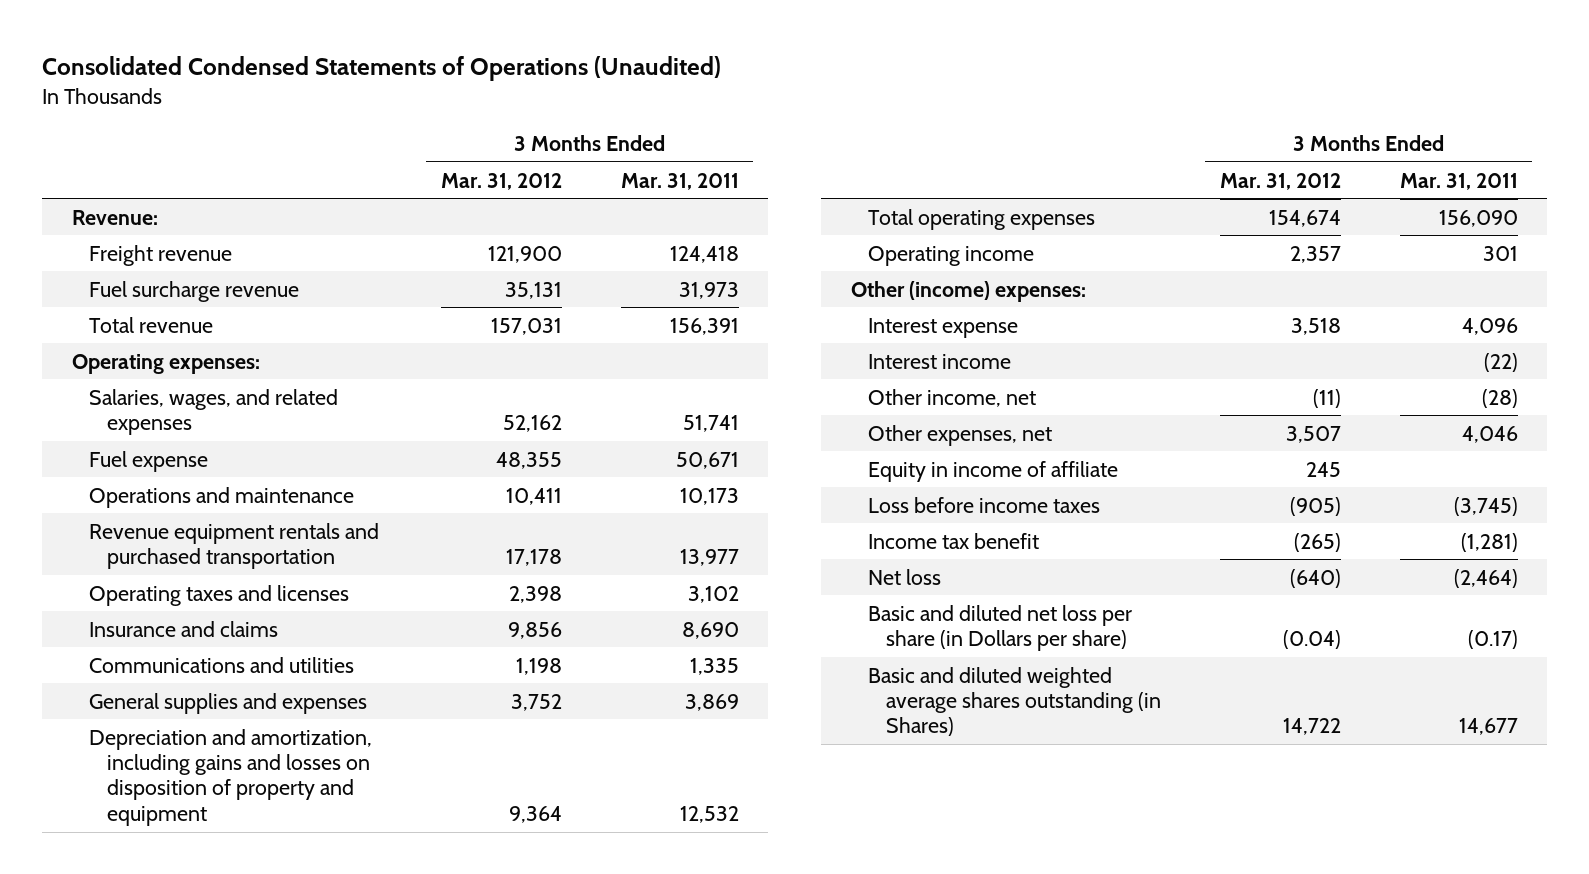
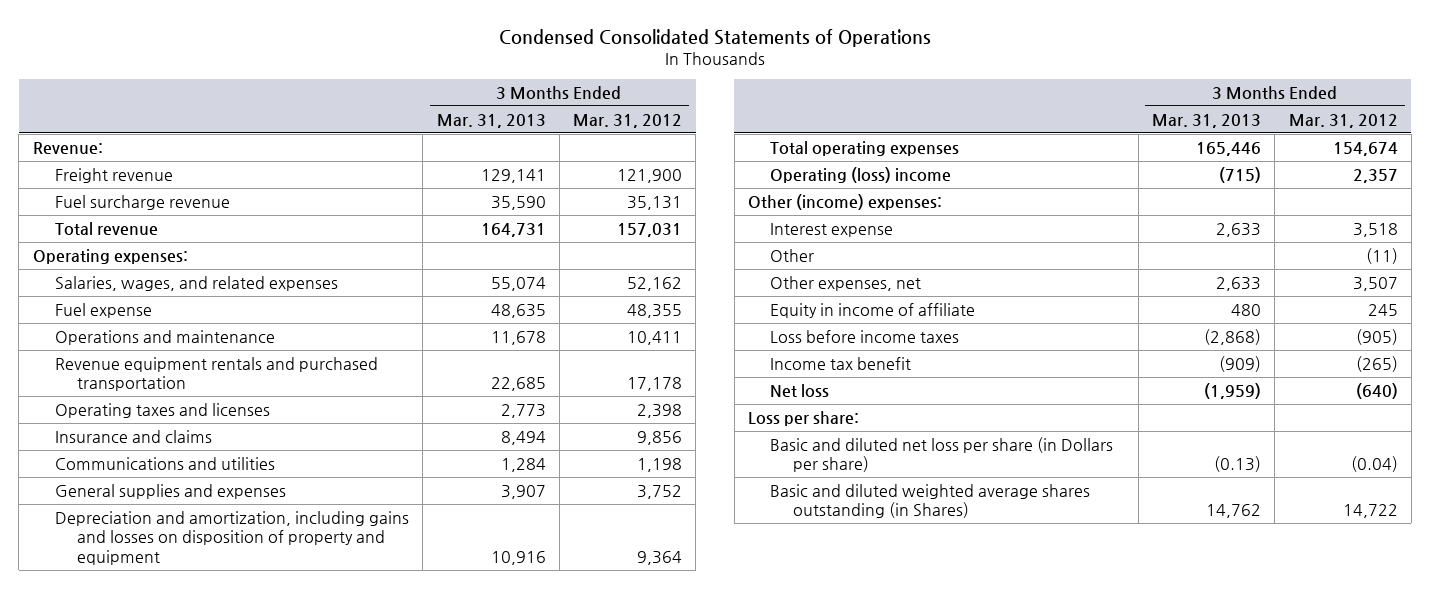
- Consolidated Condensed Statements of Operations (Unaudited)
+ Condensed Consolidated Statements of Operations
- | 3 Months Ended Mar. 31, 2012 | 3 Months Ended Mar. 31, 2011
+ | 3 Months Ended Mar. 31, 2013 | 3 Months Ended Mar. 31, 2012
- Operating income | 2,357 | 301
+ Operating (loss) income | (715) | 2,357
- Interest income | | (22)
- Other income, net | (11) | (28)
+ Other | | (11)
+ Loss per share:

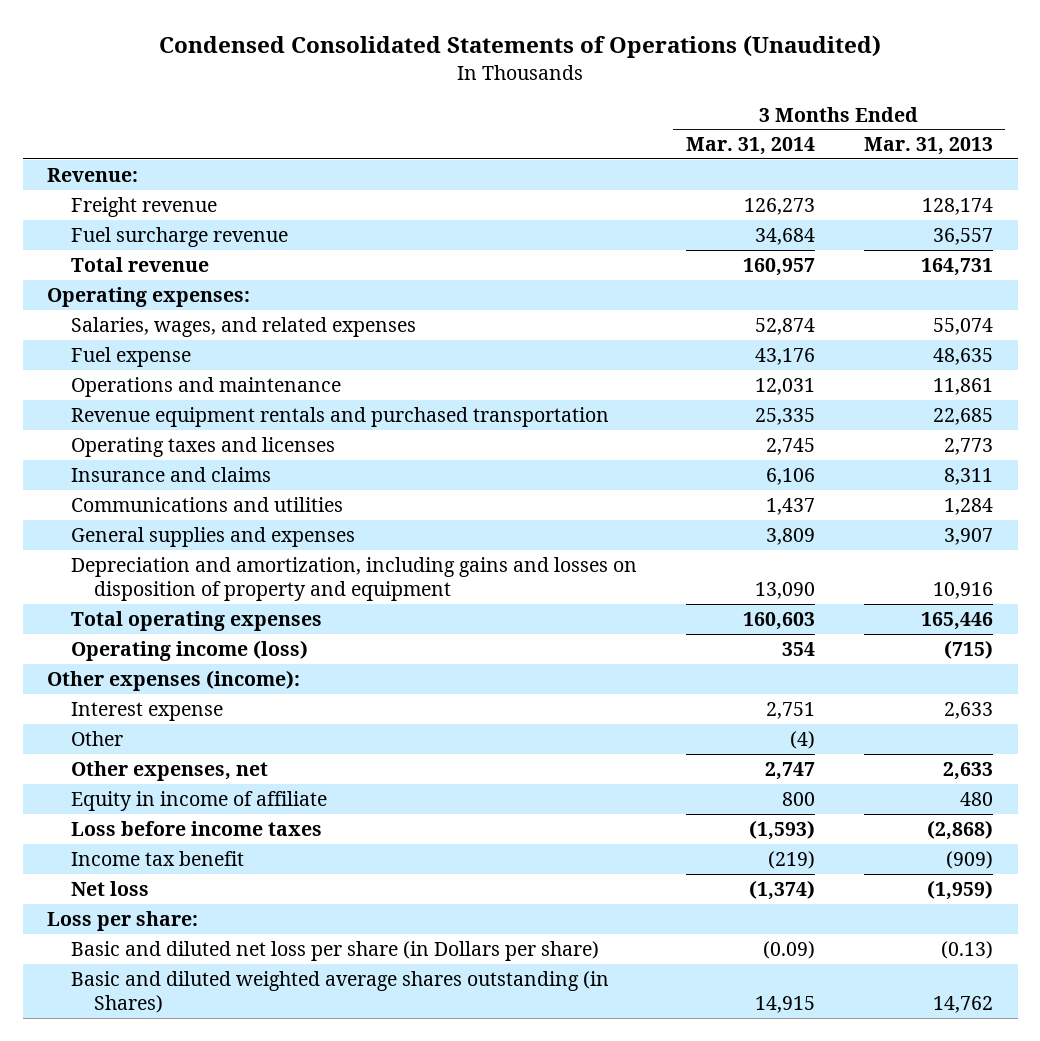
- Condensed Consolidated Statements of Operations
+ Condensed Consolidated Statements of Operations (Unaudited)
- | 3 Months Ended Mar. 31, 2013 | 3 Months Ended Mar. 31, 2012
+ | 3 Months Ended Mar. 31, 2014 | 3 Months Ended Mar. 31, 2013
- Freight revenue | 129,141 | 121,900
- Fuel surcharge revenue | 35,590 | 35,131
+ Freight revenue | 126,273 | 128,174
+ Fuel surcharge revenue | 34,684 | 36,557
- Operations and maintenance | 11,678 | 10,411
+ Operations and maintenance | 12,031 | 11,861
- Insurance and claims | 8,494 | 9,856
+ Insurance and claims | 6,106 | 8,311
- Operating (loss) income | (715) | 2,357
- Other (income) expenses:
+ Operating income (loss) | 354 | (715)
+ Other expenses (income):

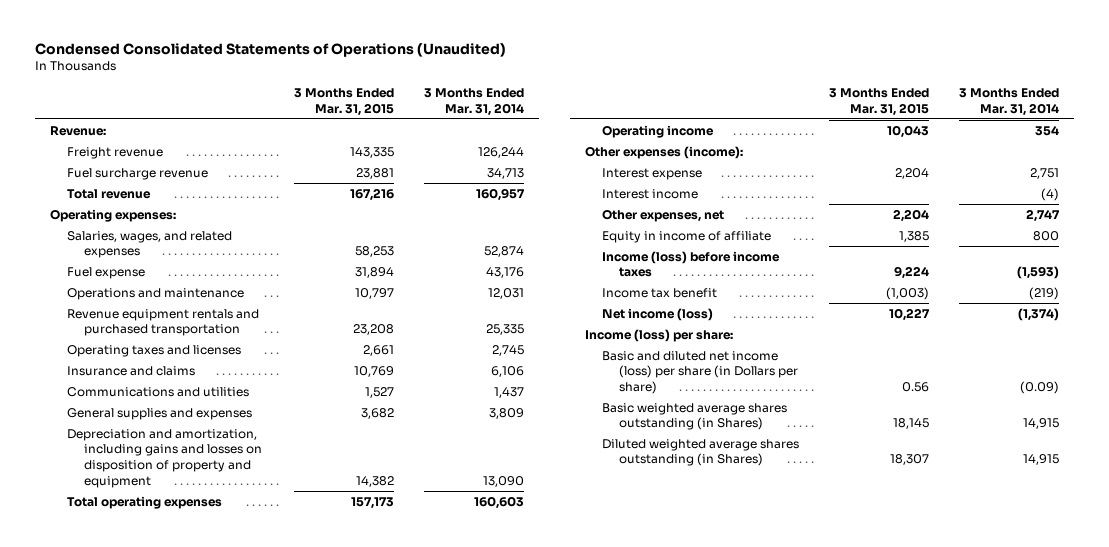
- | 3 Months Ended Mar. 31, 2014 | 3 Months Ended Mar. 31, 2013
+ | 3 Months Ended Mar. 31, 2015 | 3 Months Ended Mar. 31, 2014
- Freight revenue | 126,273 | 128,174
- Fuel surcharge revenue | 34,684 | 36,557
+ Freight revenue | 143,335 | 126,244
+ Fuel surcharge revenue | 23,881 | 34,713
- Operating income (loss) | 354 | (715)
+ Operating income | 10,043 | 354
- Other | (4) |
+ Interest income | | (4)
- Loss before income taxes | (1,593) | (2,868)
+ Income (loss) before income taxes | 9,224 | (1,593)
- Net loss | (1,374) | (1,959)
- Loss per share:
- Basic and diluted net loss per share (in Dollars per share) | (0.09) | (0.13)
- Basic and diluted weighted average shares outstanding (in Shares) | 14,915 | 14,762
+ Net income (loss) | 10,227 | (1,374)
+ Income (loss) per share:
+ Basic and diluted net income (loss) per share (in Dollars per share) | 0.56 | (0.09)
+ Basic weighted average shares outstanding (in Shares) | 18,145 | 14,915
+ Diluted weighted average shares outstanding (in Shares) | 18,307 | 14,915

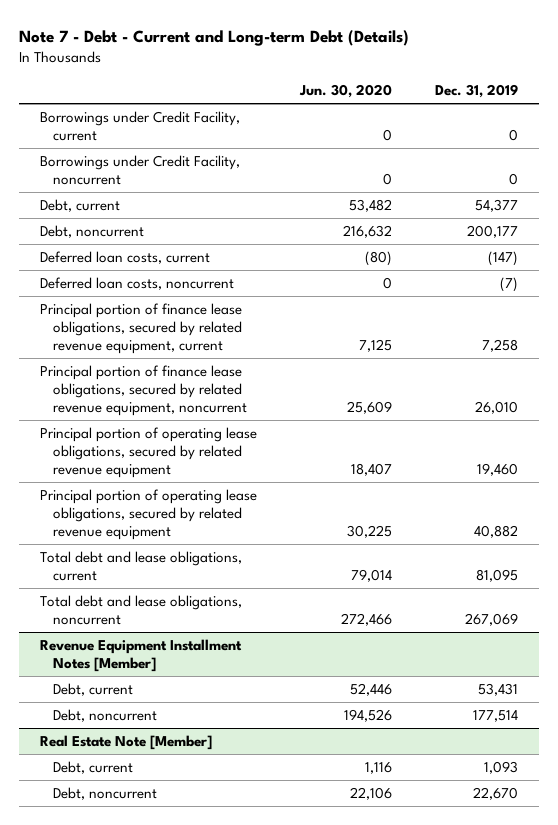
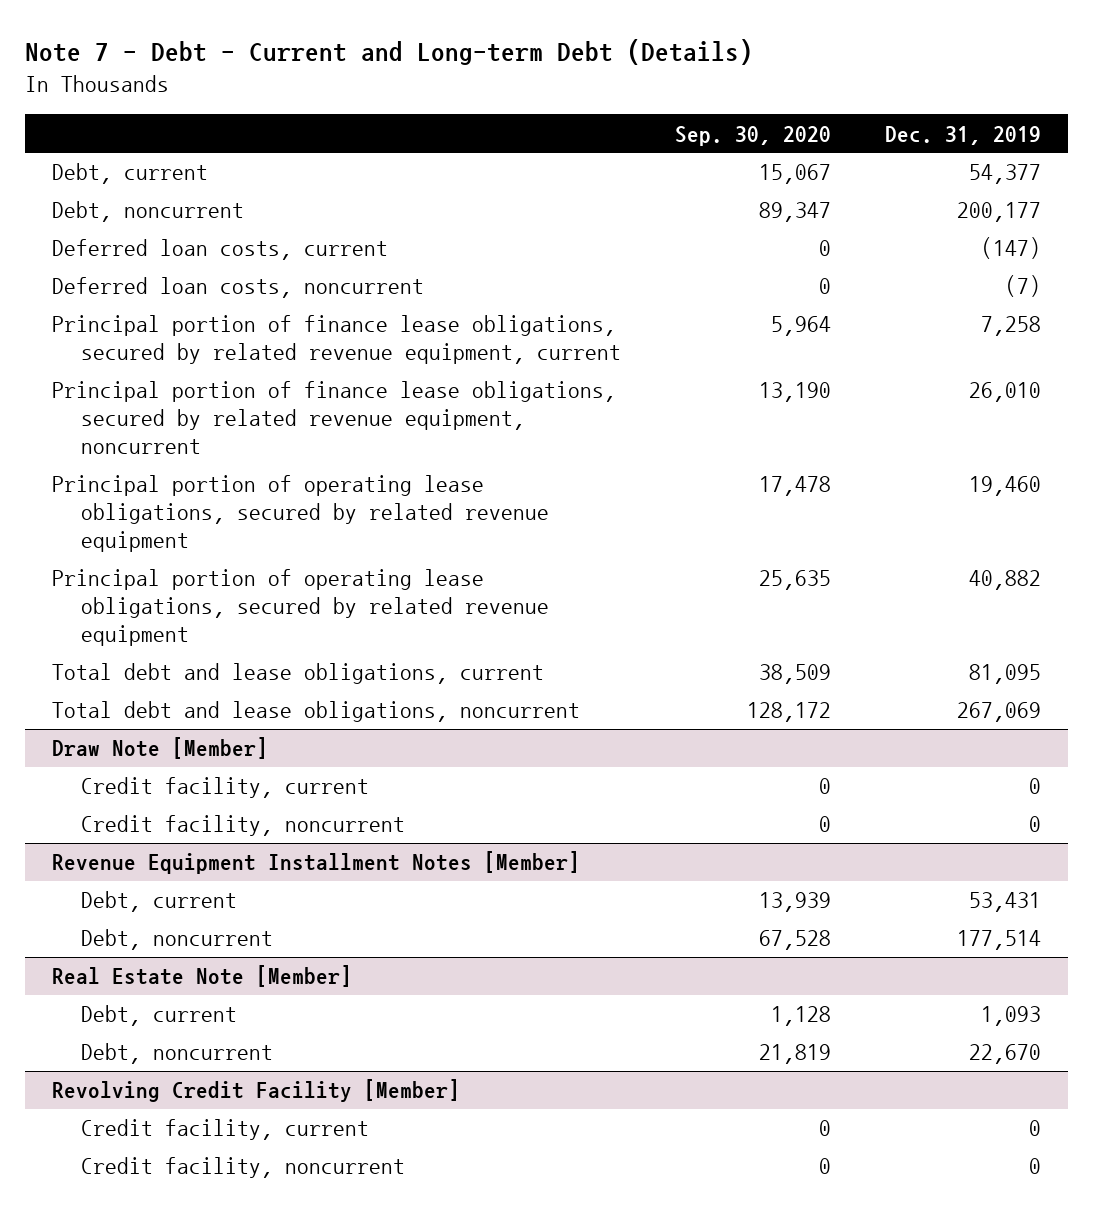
- | Jun. 30, 2020 | Dec. 31, 2019
+ | Sep. 30, 2020 | Dec. 31, 2019
- Borrowings under Credit Facility, current | 0 | 0
- Borrowings under Credit Facility, noncurrent | 0 | 0
+ Draw Note [Member]
+ Credit facility, current | 0 | 0
+ Credit facility, noncurrent | 0 | 0
+ Revolving Credit Facility [Member]
+ Credit facility, current | 0 | 0
+ Credit facility, noncurrent | 0 | 0

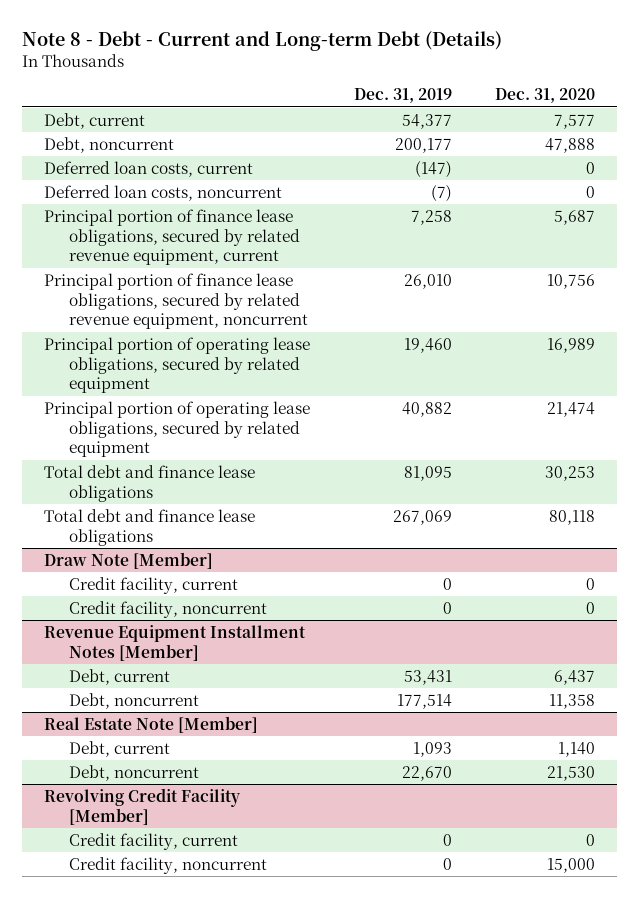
- Note 7 - Debt - Current and Long-term Debt (Details)
+ Note 8 - Debt - Current and Long-term Debt (Details)
- | Sep. 30, 2020 | Dec. 31, 2019
+ | Dec. 31, 2019 | Dec. 31, 2020
- Principal portion of operating lease obligations, secured by related revenue equipment | 17,478 | 19,460
- Principal portion of operating lease obligations, secured by related revenue equipment | 25,635 | 40,882
- Total debt and lease obligations, current | 38,509 | 81,095
- Total debt and lease obligations, noncurrent | 128,172 | 267,069
+ Principal portion of operating lease obligations, secured by related equipment | 19,460 | 16,989
+ Principal portion of operating lease obligations, secured by related equipment | 40,882 | 21,474
+ Total debt and finance lease obligations | 81,095 | 30,253
+ Total debt and finance lease obligations | 267,069 | 80,118

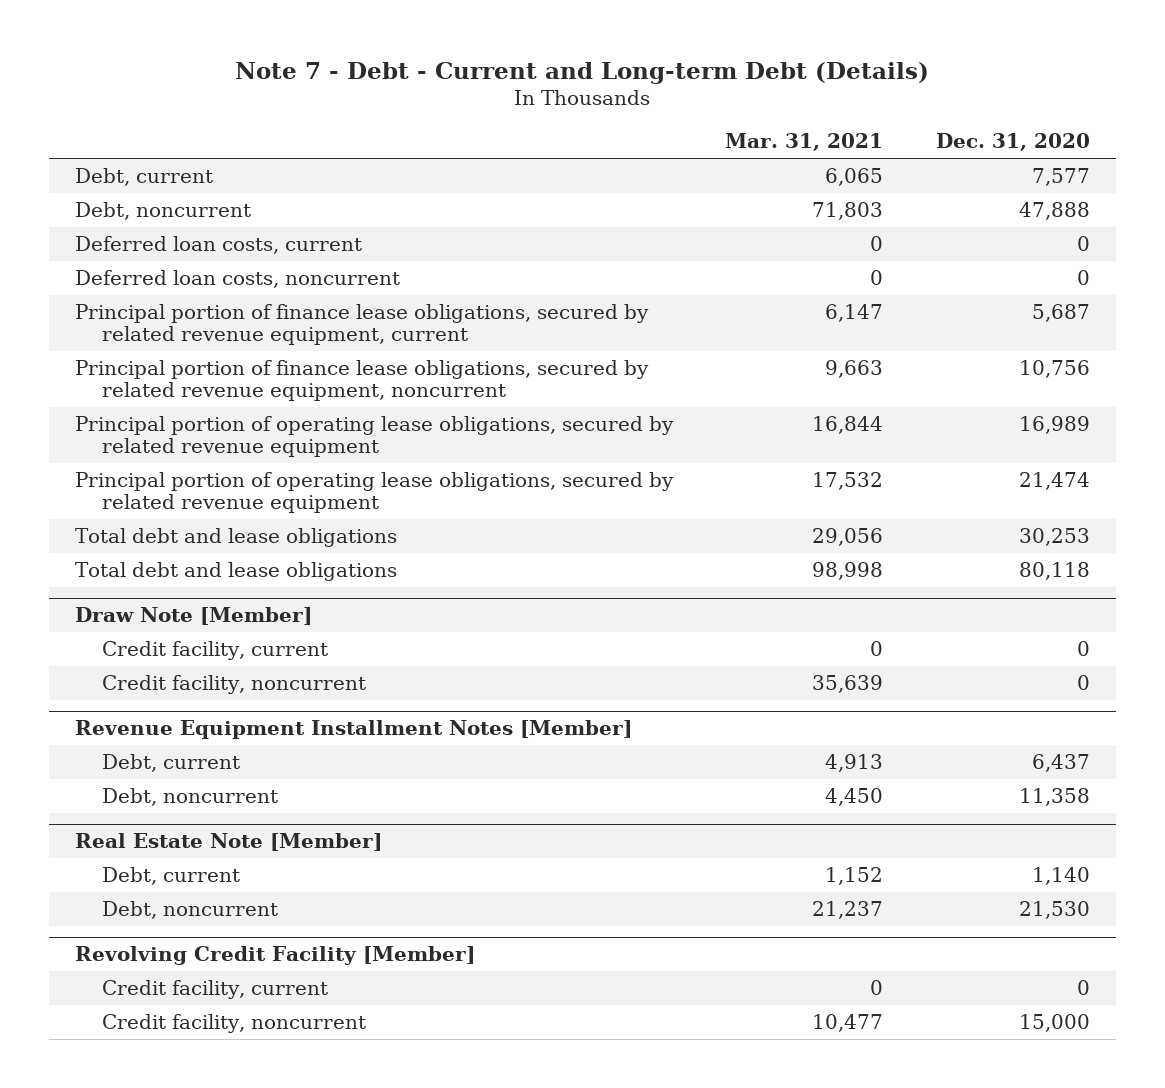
- Note 8 - Debt - Current and Long-term Debt (Details)
+ Note 7 - Debt - Current and Long-term Debt (Details)
- | Dec. 31, 2019 | Dec. 31, 2020
+ | Mar. 31, 2021 | Dec. 31, 2020
- Principal portion of operating lease obligations, secured by related equipment | 19,460 | 16,989
- Principal portion of operating lease obligations, secured by related equipment | 40,882 | 21,474
- Total debt and finance lease obligations | 81,095 | 30,253
- Total debt and finance lease obligations | 267,069 | 80,118
+ Principal portion of operating lease obligations, secured by related revenue equipment | 16,844 | 16,989
+ Principal portion of operating lease obligations, secured by related revenue equipment | 17,532 | 21,474
+ Total debt and lease obligations | 29,056 | 30,253
+ Total debt and lease obligations | 98,998 | 80,118

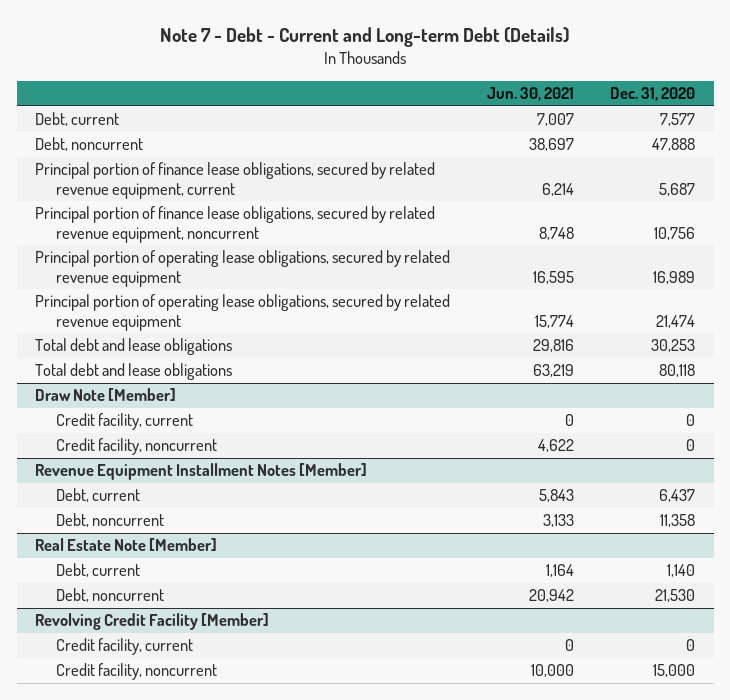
- | Mar. 31, 2021 | Dec. 31, 2020
+ | Jun. 30, 2021 | Dec. 31, 2020
- Deferred loan costs, current | 0 | 0
- Deferred loan costs, noncurrent | 0 | 0

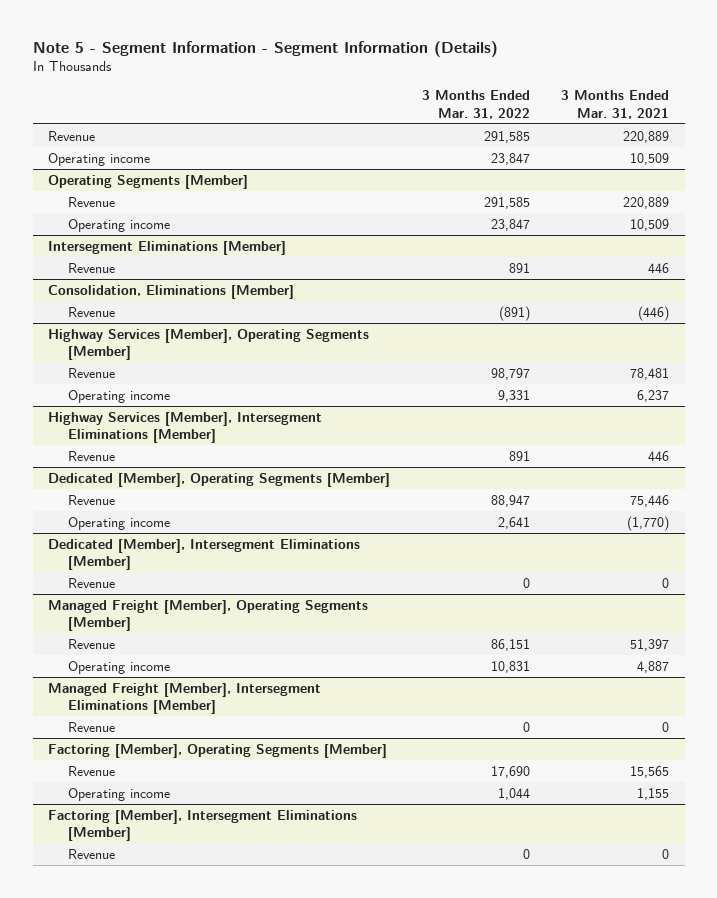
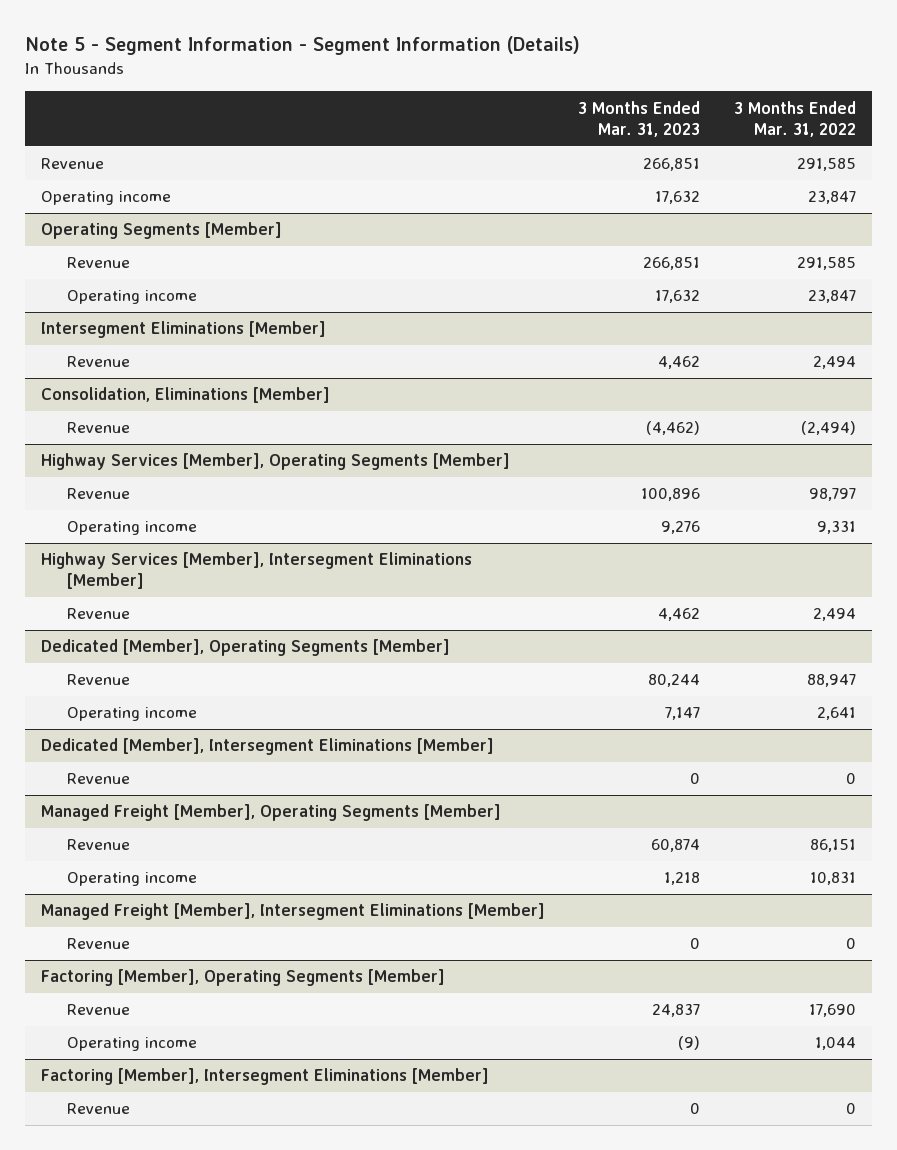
- | 3 Months Ended Mar. 31, 2022 | 3 Months Ended Mar. 31, 2021
+ | 3 Months Ended Mar. 31, 2023 | 3 Months Ended Mar. 31, 2022
@ Intersegment Eliminations [Member]
- Revenue | 891 | 446
+ Revenue | 4,462 | 2,494
@ Consolidation, Eliminations [Member]
- Revenue | (891) | (446)
+ Revenue | (4,462) | (2,494)
@ Highway Services [Member], Intersegment Eliminations [Member]
- Revenue | 891 | 446
+ Revenue | 4,462 | 2,494

